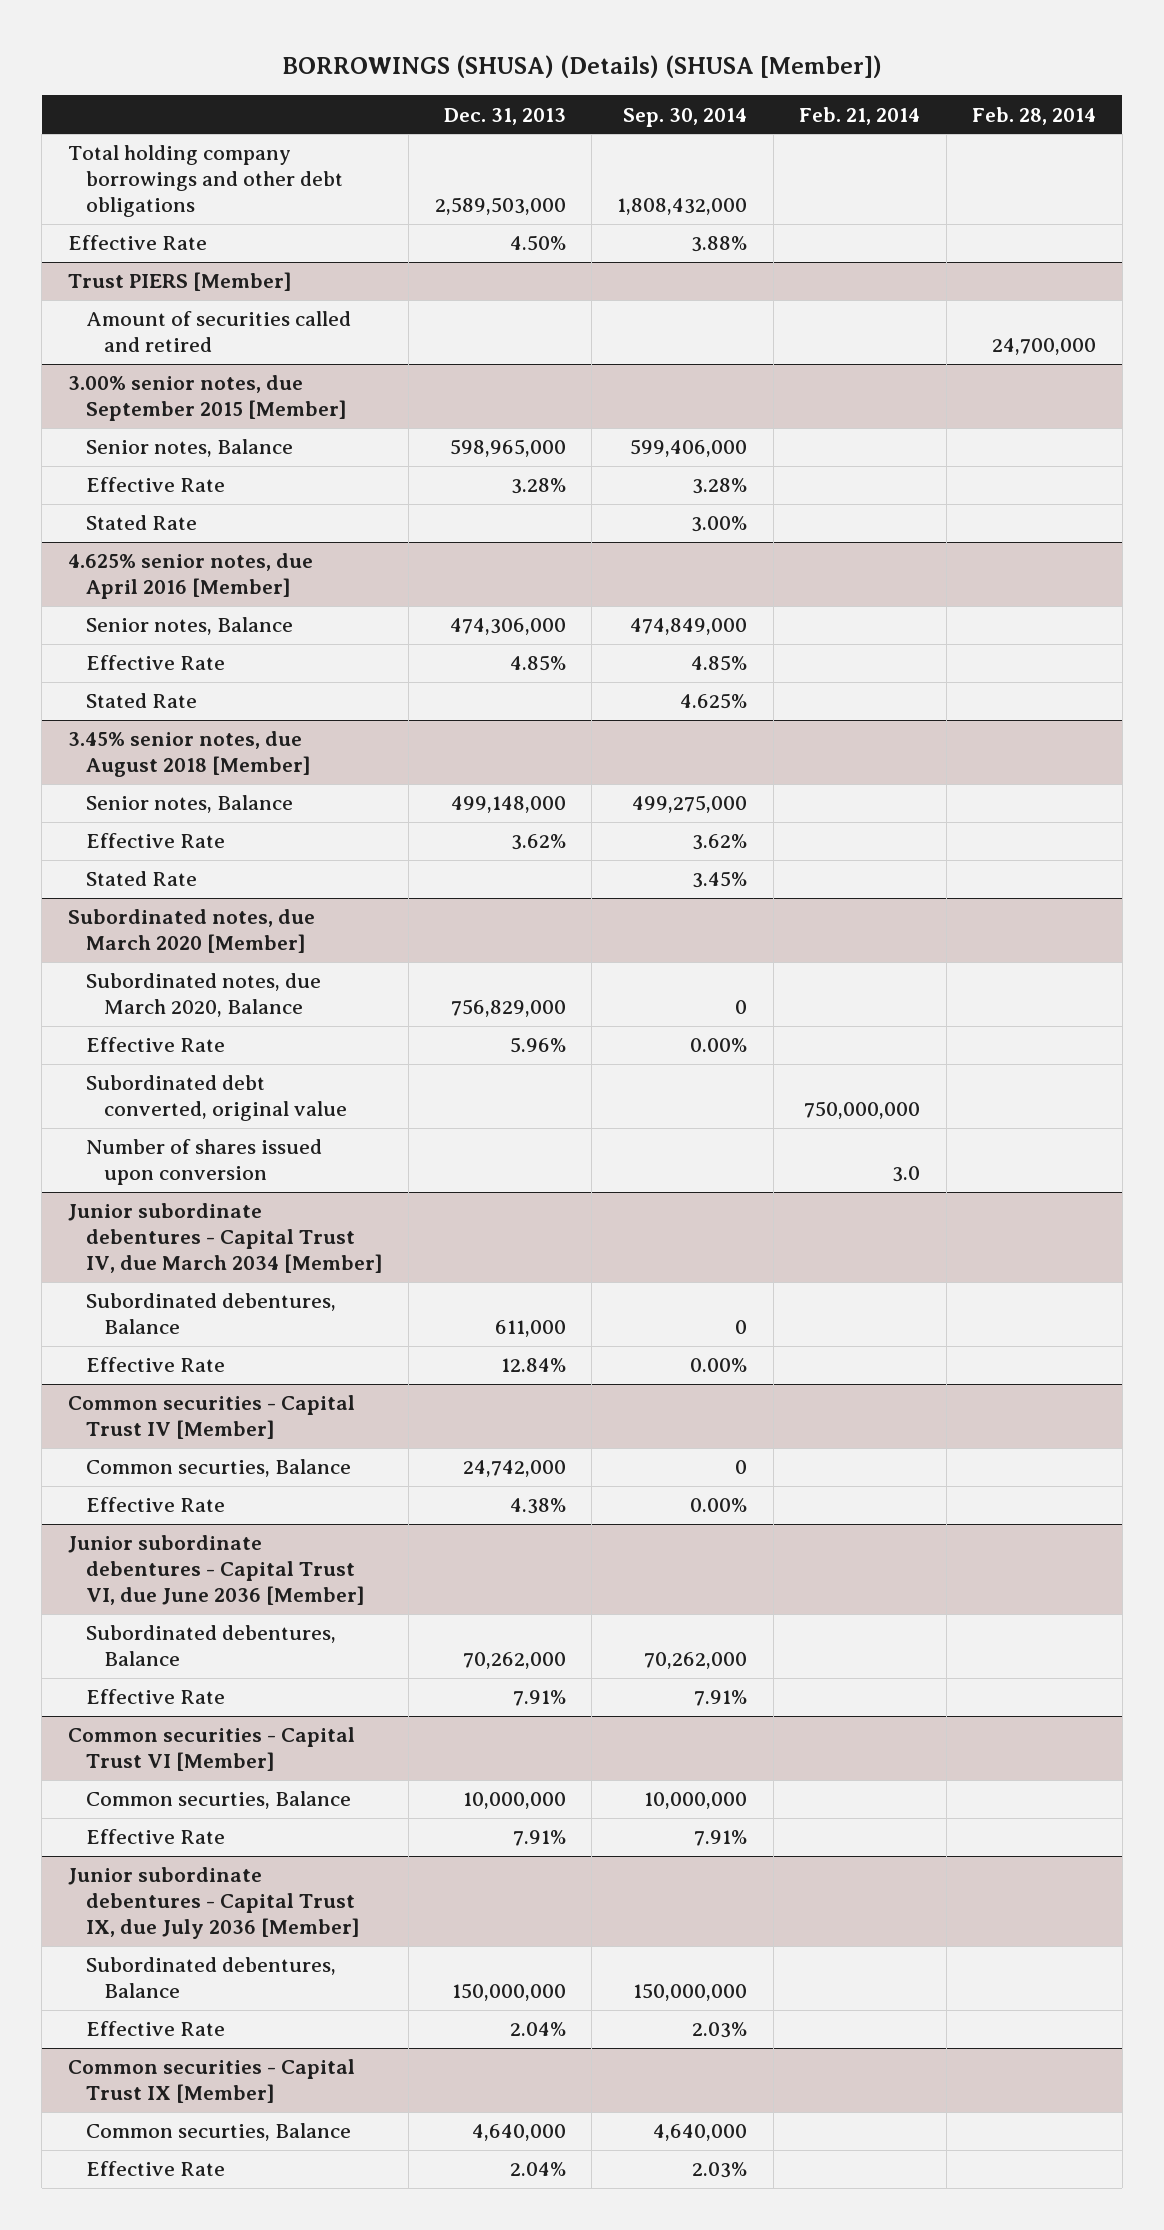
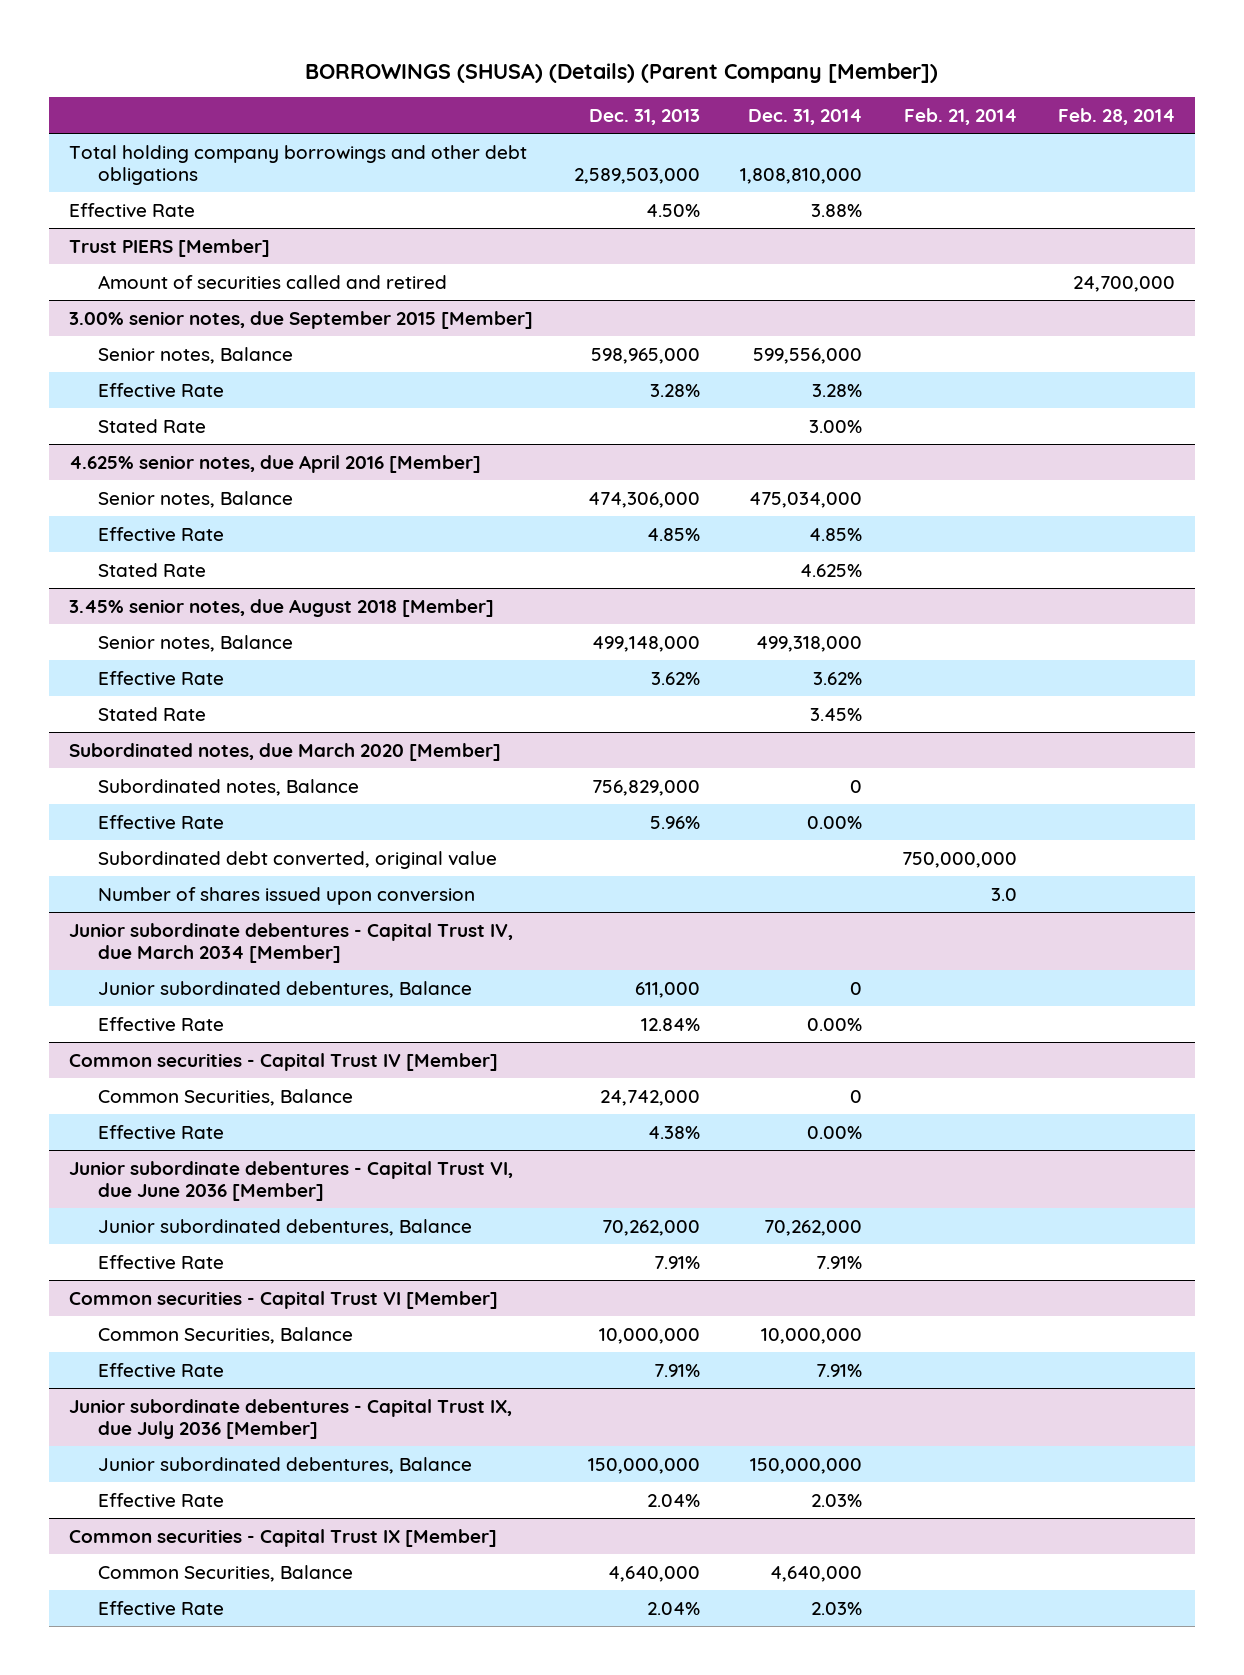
- BORROWINGS (SHUSA) (Details) (SHUSA [Member])
+ BORROWINGS (SHUSA) (Details) (Parent Company [Member])
- | Dec. 31, 2013 | Sep. 30, 2014 | Feb. 21, 2014 | Feb. 28, 2014
+ | Dec. 31, 2013 | Dec. 31, 2014 | Feb. 21, 2014 | Feb. 28, 2014
@ Subordinated notes, due March 2020 [Member]
- Subordinated notes, due March 2020, Balance | 756,829,000 | 0 | |
+ Subordinated notes, Balance | 756,829,000 | 0 | |
@ Junior subordinate debentures - Capital Trust IV, due March 2034 [Member]
- Subordinated debentures, Balance | 611,000 | 0 | |
+ Junior subordinated debentures, Balance | 611,000 | 0 | |
@ Common securities - Capital Trust IV [Member]
- Common securties, Balance | 24,742,000 | 0 | |
+ Common Securities, Balance | 24,742,000 | 0 | |
@ Junior subordinate debentures - Capital Trust VI, due June 2036 [Member]
- Subordinated debentures, Balance | 70,262,000 | 70,262,000 | |
+ Junior subordinated debentures, Balance | 70,262,000 | 70,262,000 | |
@ Common securities - Capital Trust VI [Member]
- Common securties, Balance | 10,000,000 | 10,000,000 | |
+ Common Securities, Balance | 10,000,000 | 10,000,000 | |
@ Junior subordinate debentures - Capital Trust IX, due July 2036 [Member]
- Subordinated debentures, Balance | 150,000,000 | 150,000,000 | |
+ Junior subordinated debentures, Balance | 150,000,000 | 150,000,000 | |
@ Common securities - Capital Trust IX [Member]
- Common securties, Balance | 4,640,000 | 4,640,000 | |
+ Common Securities, Balance | 4,640,000 | 4,640,000 | |

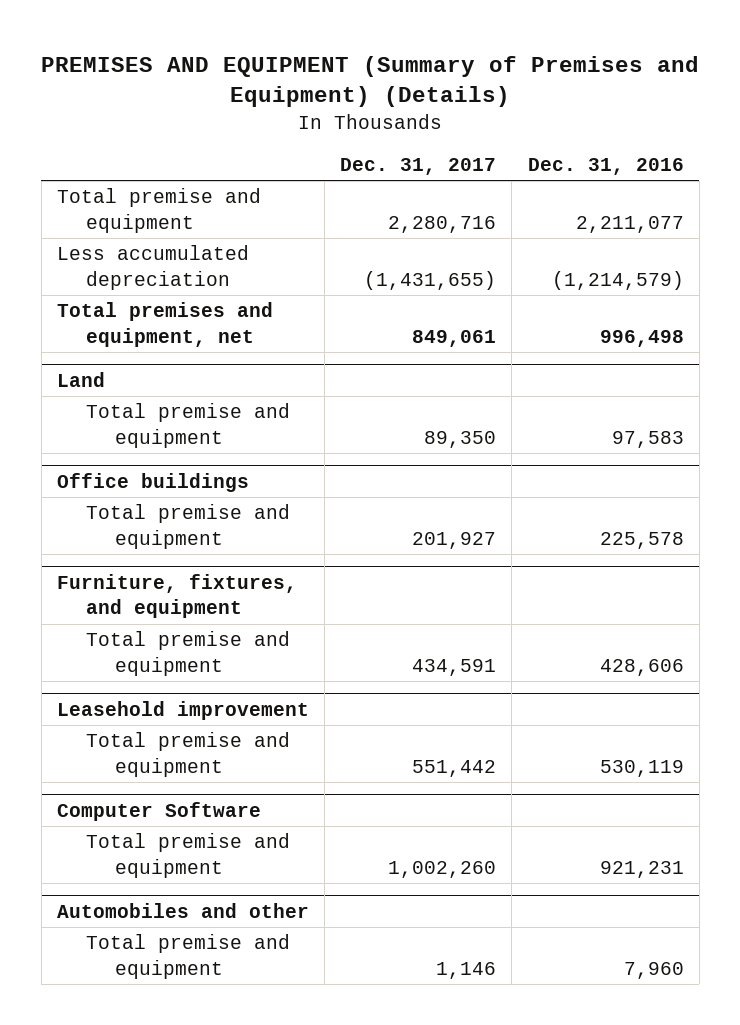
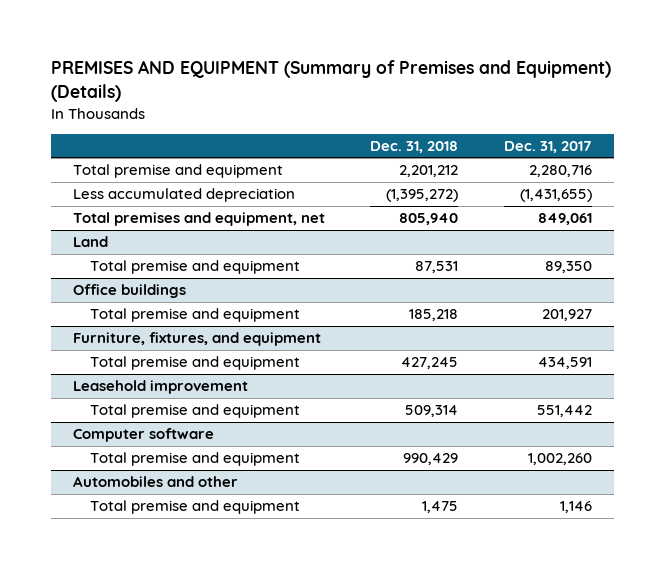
- | Dec. 31, 2017 | Dec. 31, 2016
+ | Dec. 31, 2018 | Dec. 31, 2017
- Computer Software
+ Computer software

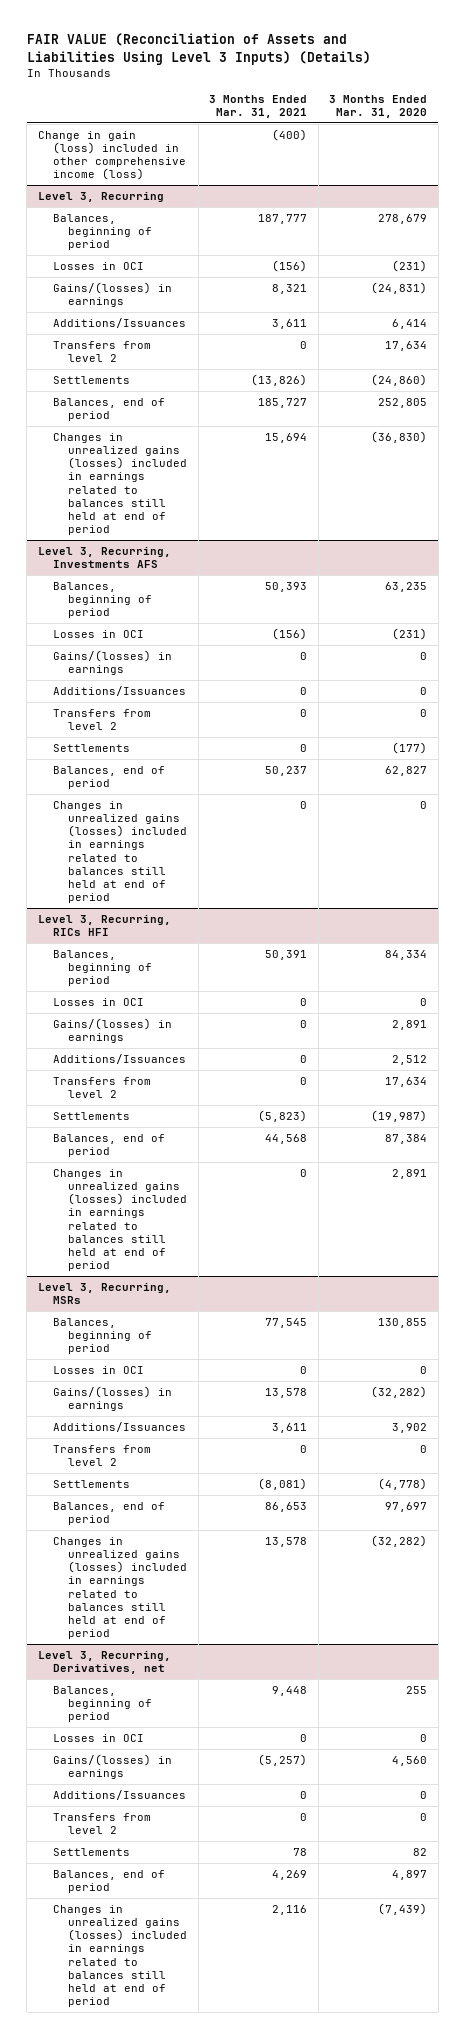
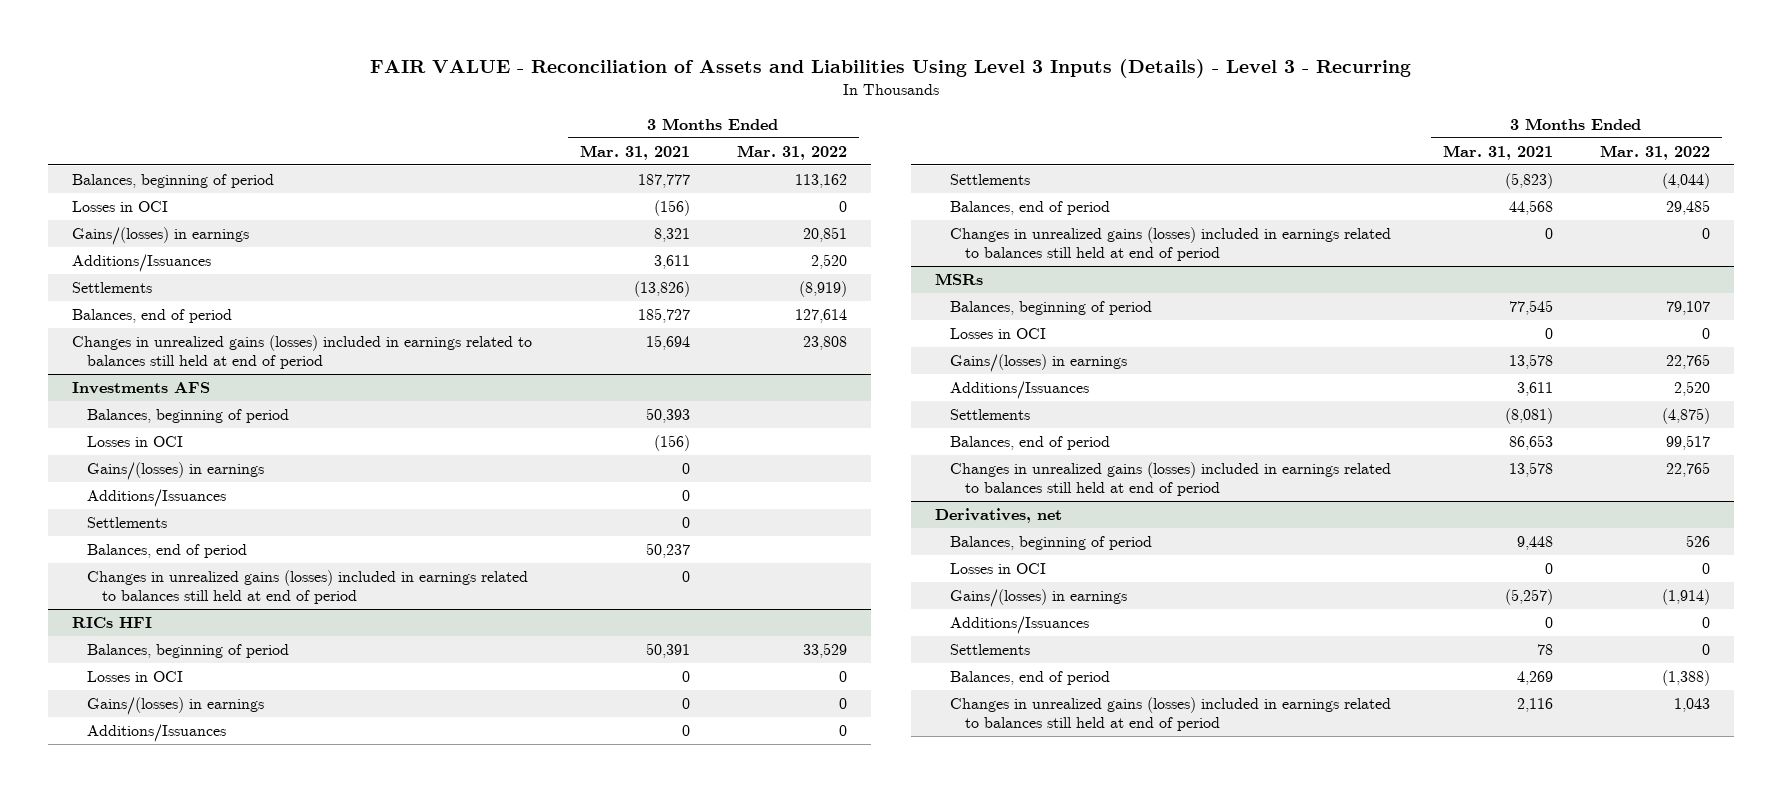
- FAIR VALUE (Reconciliation of Assets and Liabilities Using Level 3 Inputs) (Details)
+ FAIR VALUE - Reconciliation of Assets and Liabilities Using Level 3 Inputs (Details) - Level 3 - Recurring
- | 3 Months Ended Mar. 31, 2021 | 3 Months Ended Mar. 31, 2020
+ | 3 Months Ended Mar. 31, 2021 | 3 Months Ended Mar. 31, 2022
- Change in gain (loss) included in other comprehensive income (loss) | (400) |
- Level 3, Recurring
- Transfers from level 2 | 0 | 17,634
- Level 3, Recurring, Investments AFS
+ Investments AFS
- Transfers from level 2 | 0 | 0
- Level 3, Recurring, RICs HFI
+ RICs HFI
- Transfers from level 2 | 0 | 17,634
- Level 3, Recurring, MSRs
+ MSRs
- Transfers from level 2 | 0 | 0
- Level 3, Recurring, Derivatives, net
+ Derivatives, net
- Transfers from level 2 | 0 | 0

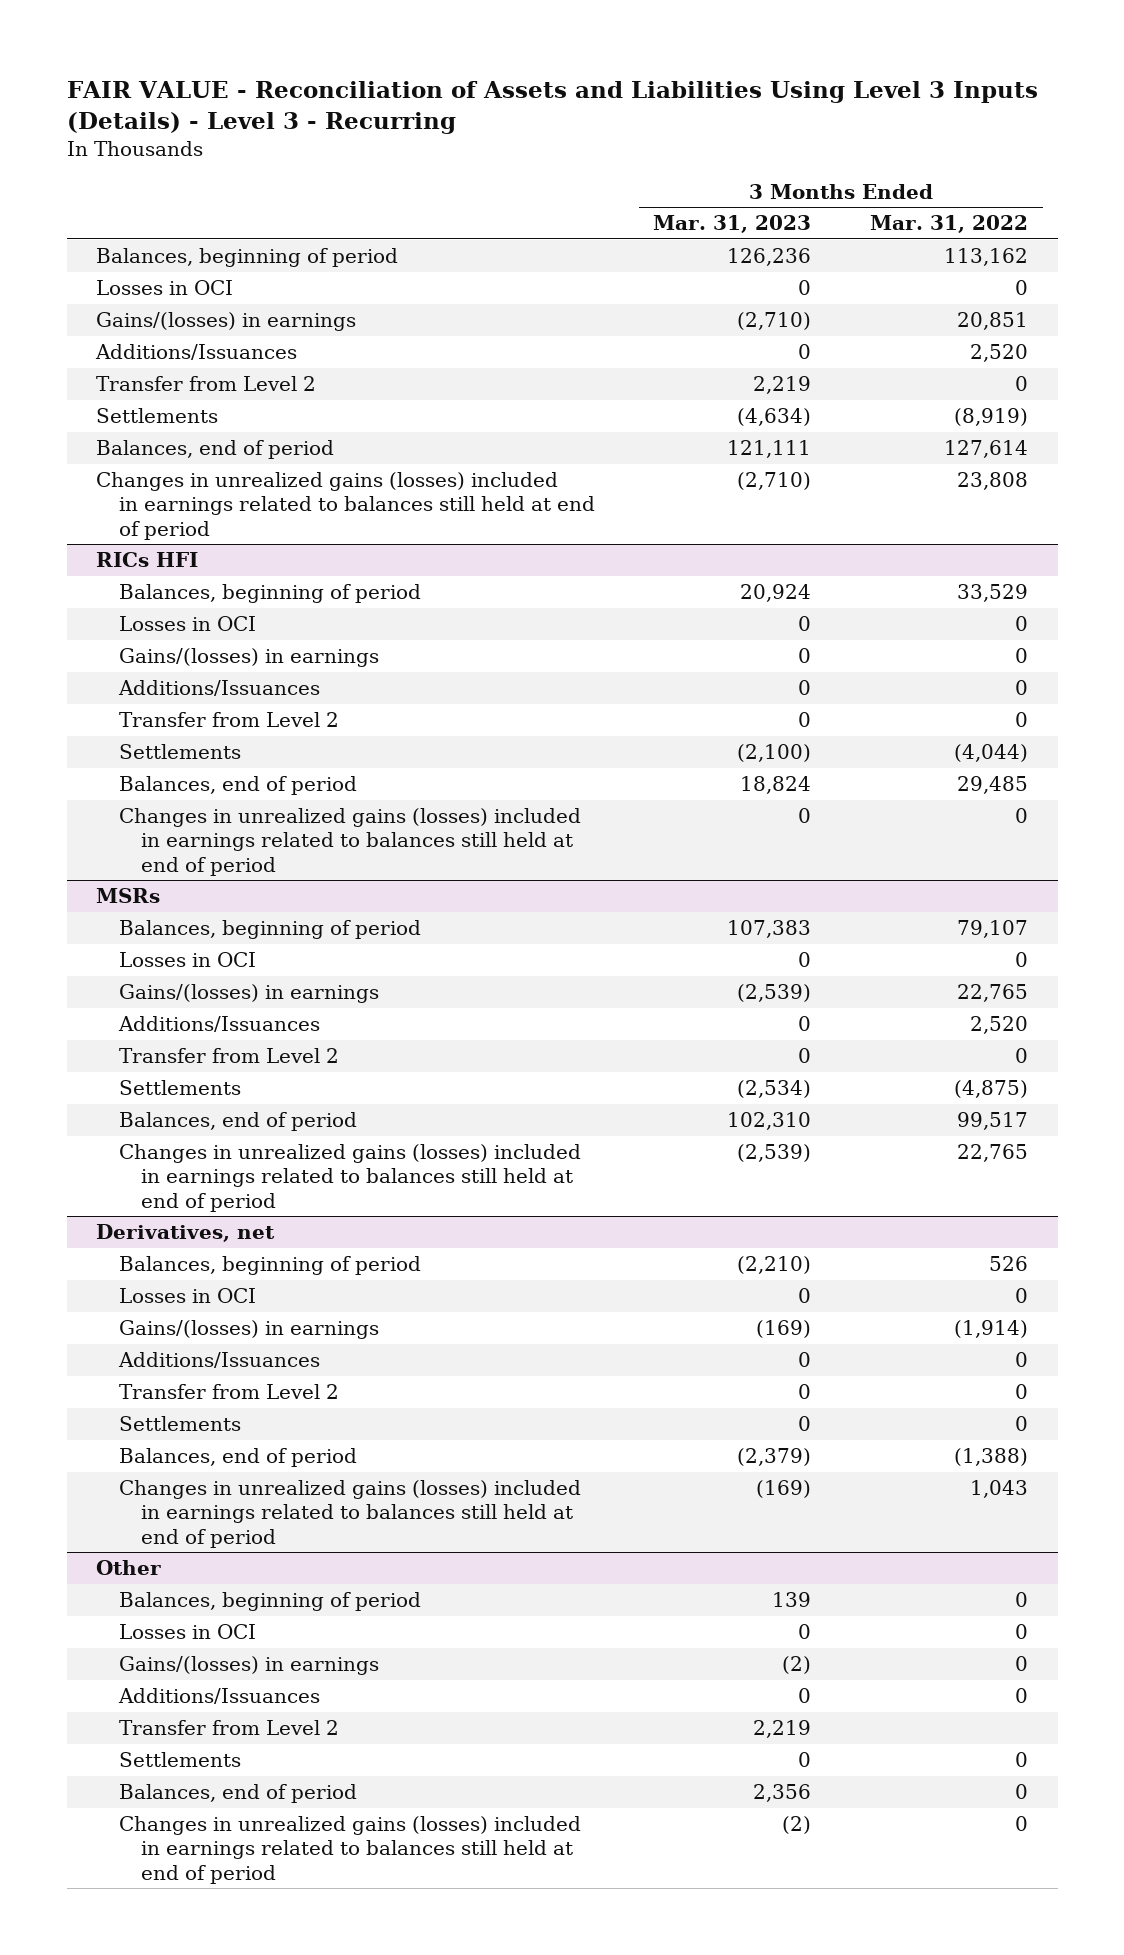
- | 3 Months Ended Mar. 31, 2021 | 3 Months Ended Mar. 31, 2022
+ | 3 Months Ended Mar. 31, 2023 | 3 Months Ended Mar. 31, 2022
+ Transfer from Level 2 | 2,219 | 0
- Investments AFS
- Balances, beginning of period | 50,393 |
- Losses in OCI | (156) |
- Gains/(losses) in earnings | 0 |
- Additions/Issuances | 0 |
- Settlements | 0 |
- Balances, end of period | 50,237 |
- Changes in unrealized gains (losses) included in earnings related to balances still held at end of period | 0 |
@ RICs HFI
+ Transfer from Level 2 | 0 | 0
@ MSRs
+ Transfer from Level 2 | 0 | 0
@ Derivatives, net
+ Transfer from Level 2 | 0 | 0
+ Other
+ Balances, beginning of period | 139 | 0
+ Losses in OCI | 0 | 0
+ Gains/(losses) in earnings | (2) | 0
+ Additions/Issuances | 0 | 0
+ Transfer from Level 2 | 2,219 |
+ Settlements | 0 | 0
+ Balances, end of period | 2,356 | 0
+ Changes in unrealized gains (losses) included in earnings related to balances still held at end of period | (2) | 0

